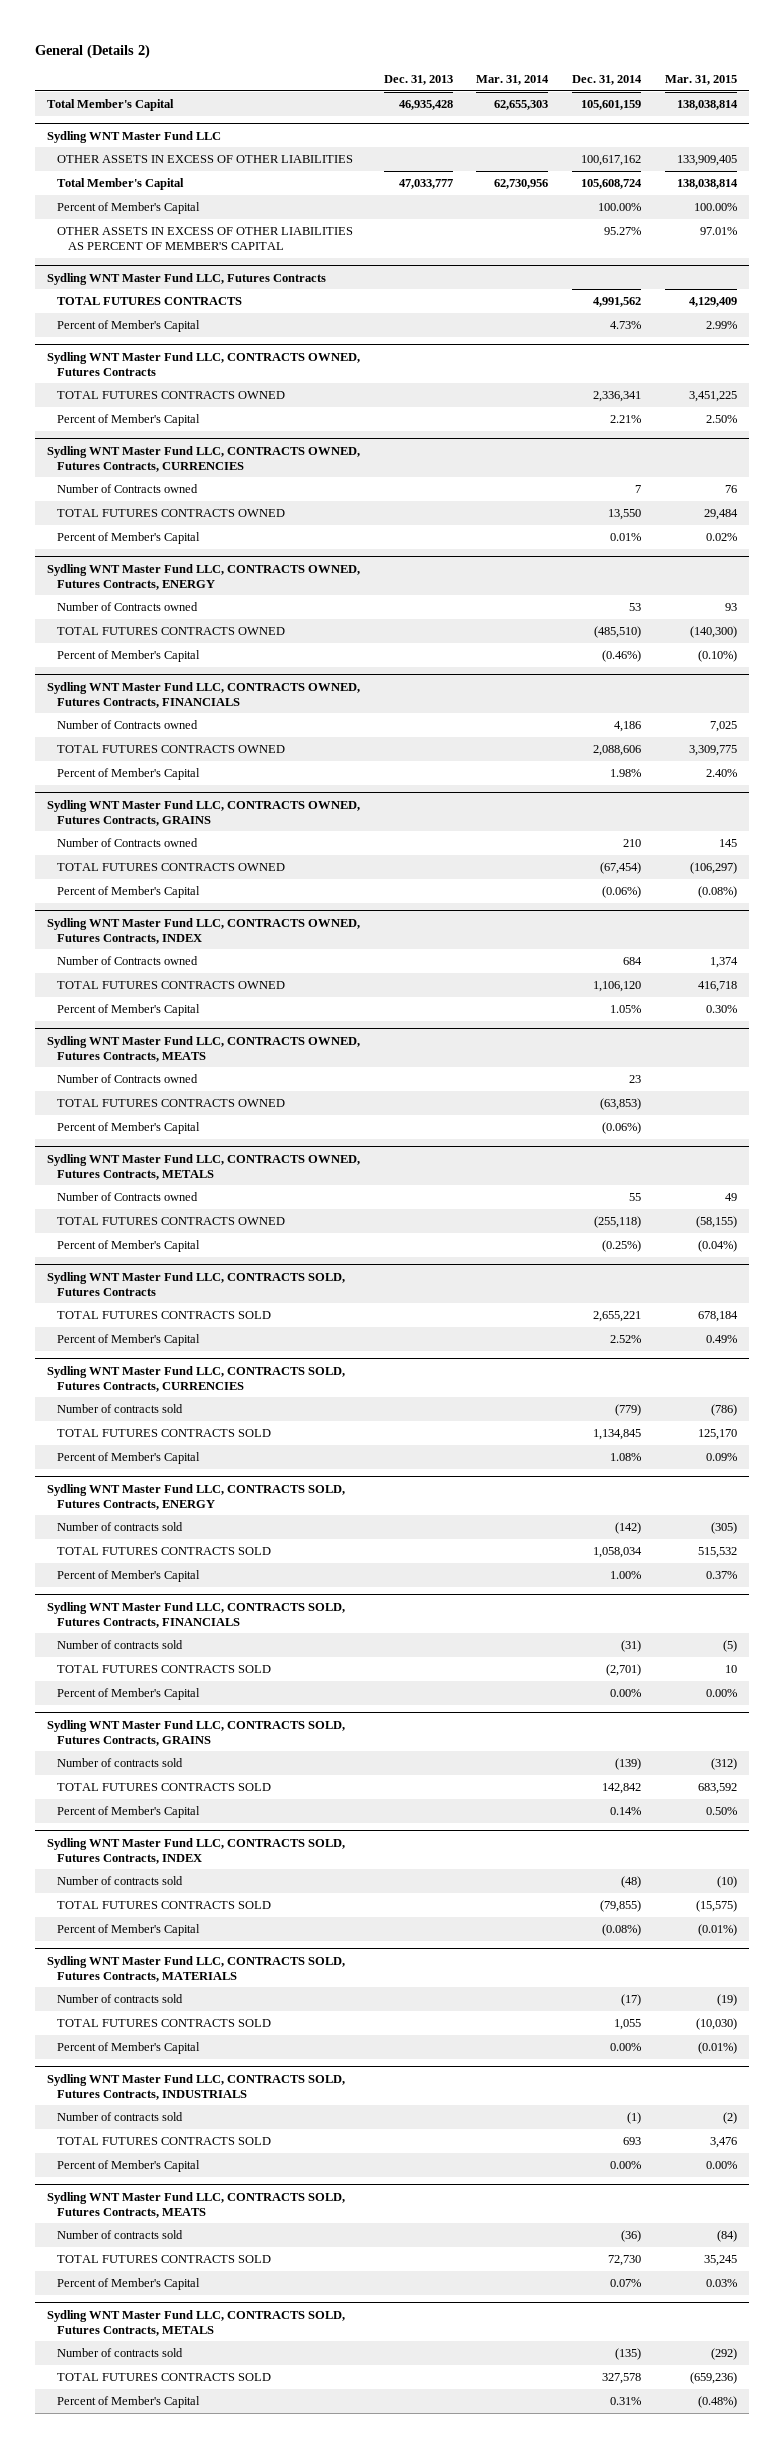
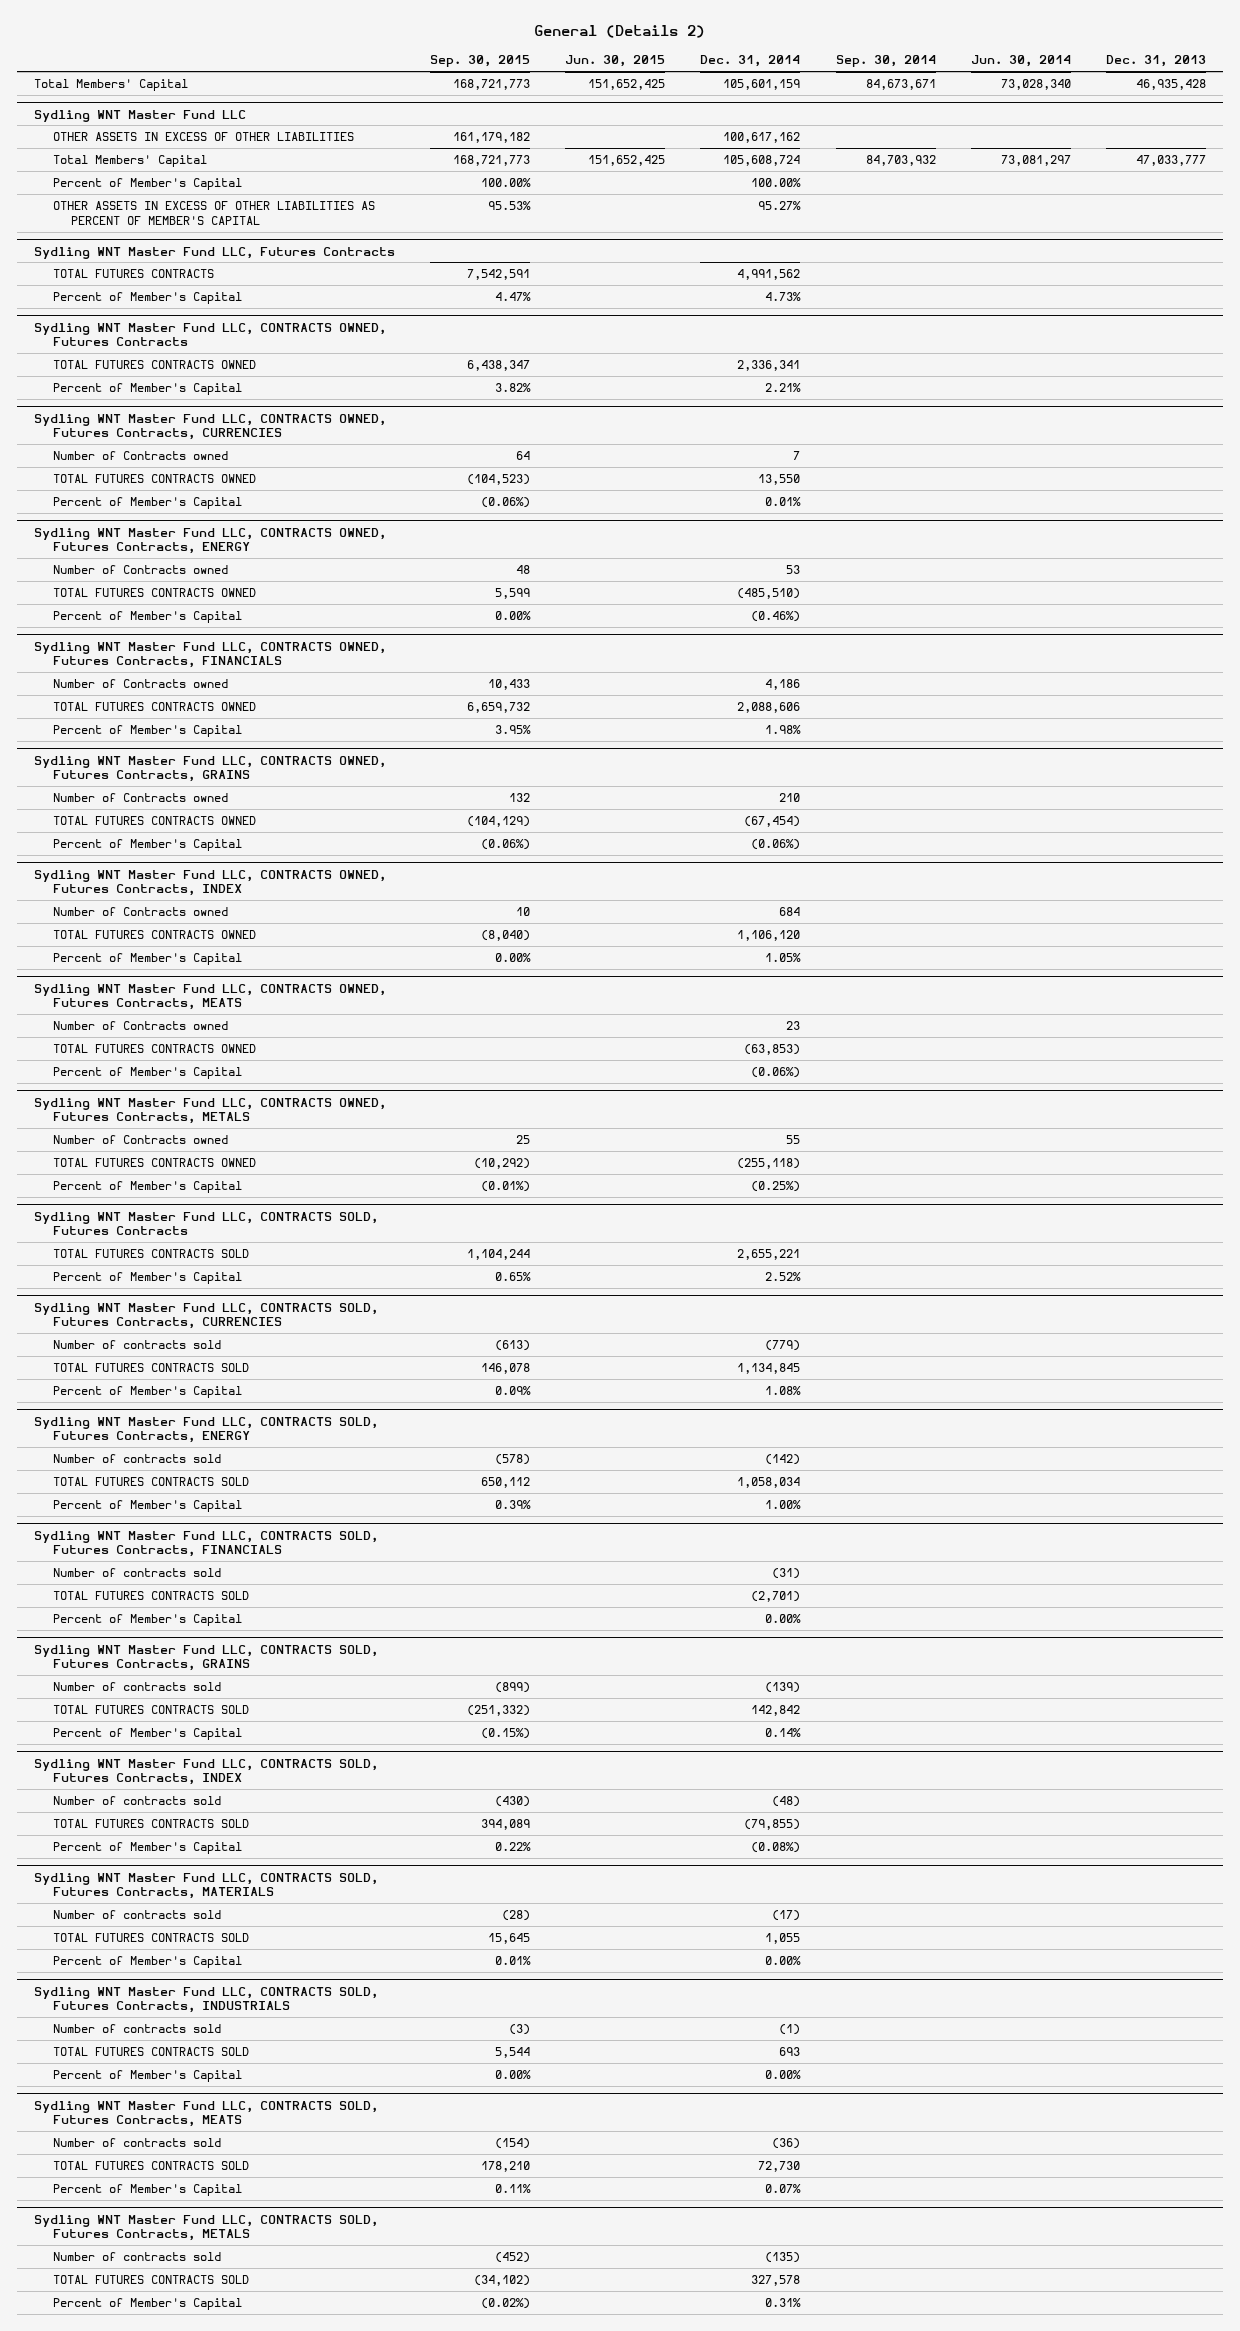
- | Dec. 31, 2013 | Mar. 31, 2014 | Dec. 31, 2014 | Mar. 31, 2015
+ | Sep. 30, 2015 | Jun. 30, 2015 | Dec. 31, 2014 | Sep. 30, 2014 | Jun. 30, 2014 | Dec. 31, 2013
- Total Member's Capital | 46,935,428 | 62,655,303 | 105,601,159 | 138,038,814
+ Total Members' Capital | 168,721,773 | 151,652,425 | 105,601,159 | 84,673,671 | 73,028,340 | 46,935,428
@ Sydling WNT Master Fund LLC
- Total Member's Capital | 47,033,777 | 62,730,956 | 105,608,724 | 138,038,814
+ Total Members' Capital | 168,721,773 | 151,652,425 | 105,608,724 | 84,703,932 | 73,081,297 | 47,033,777

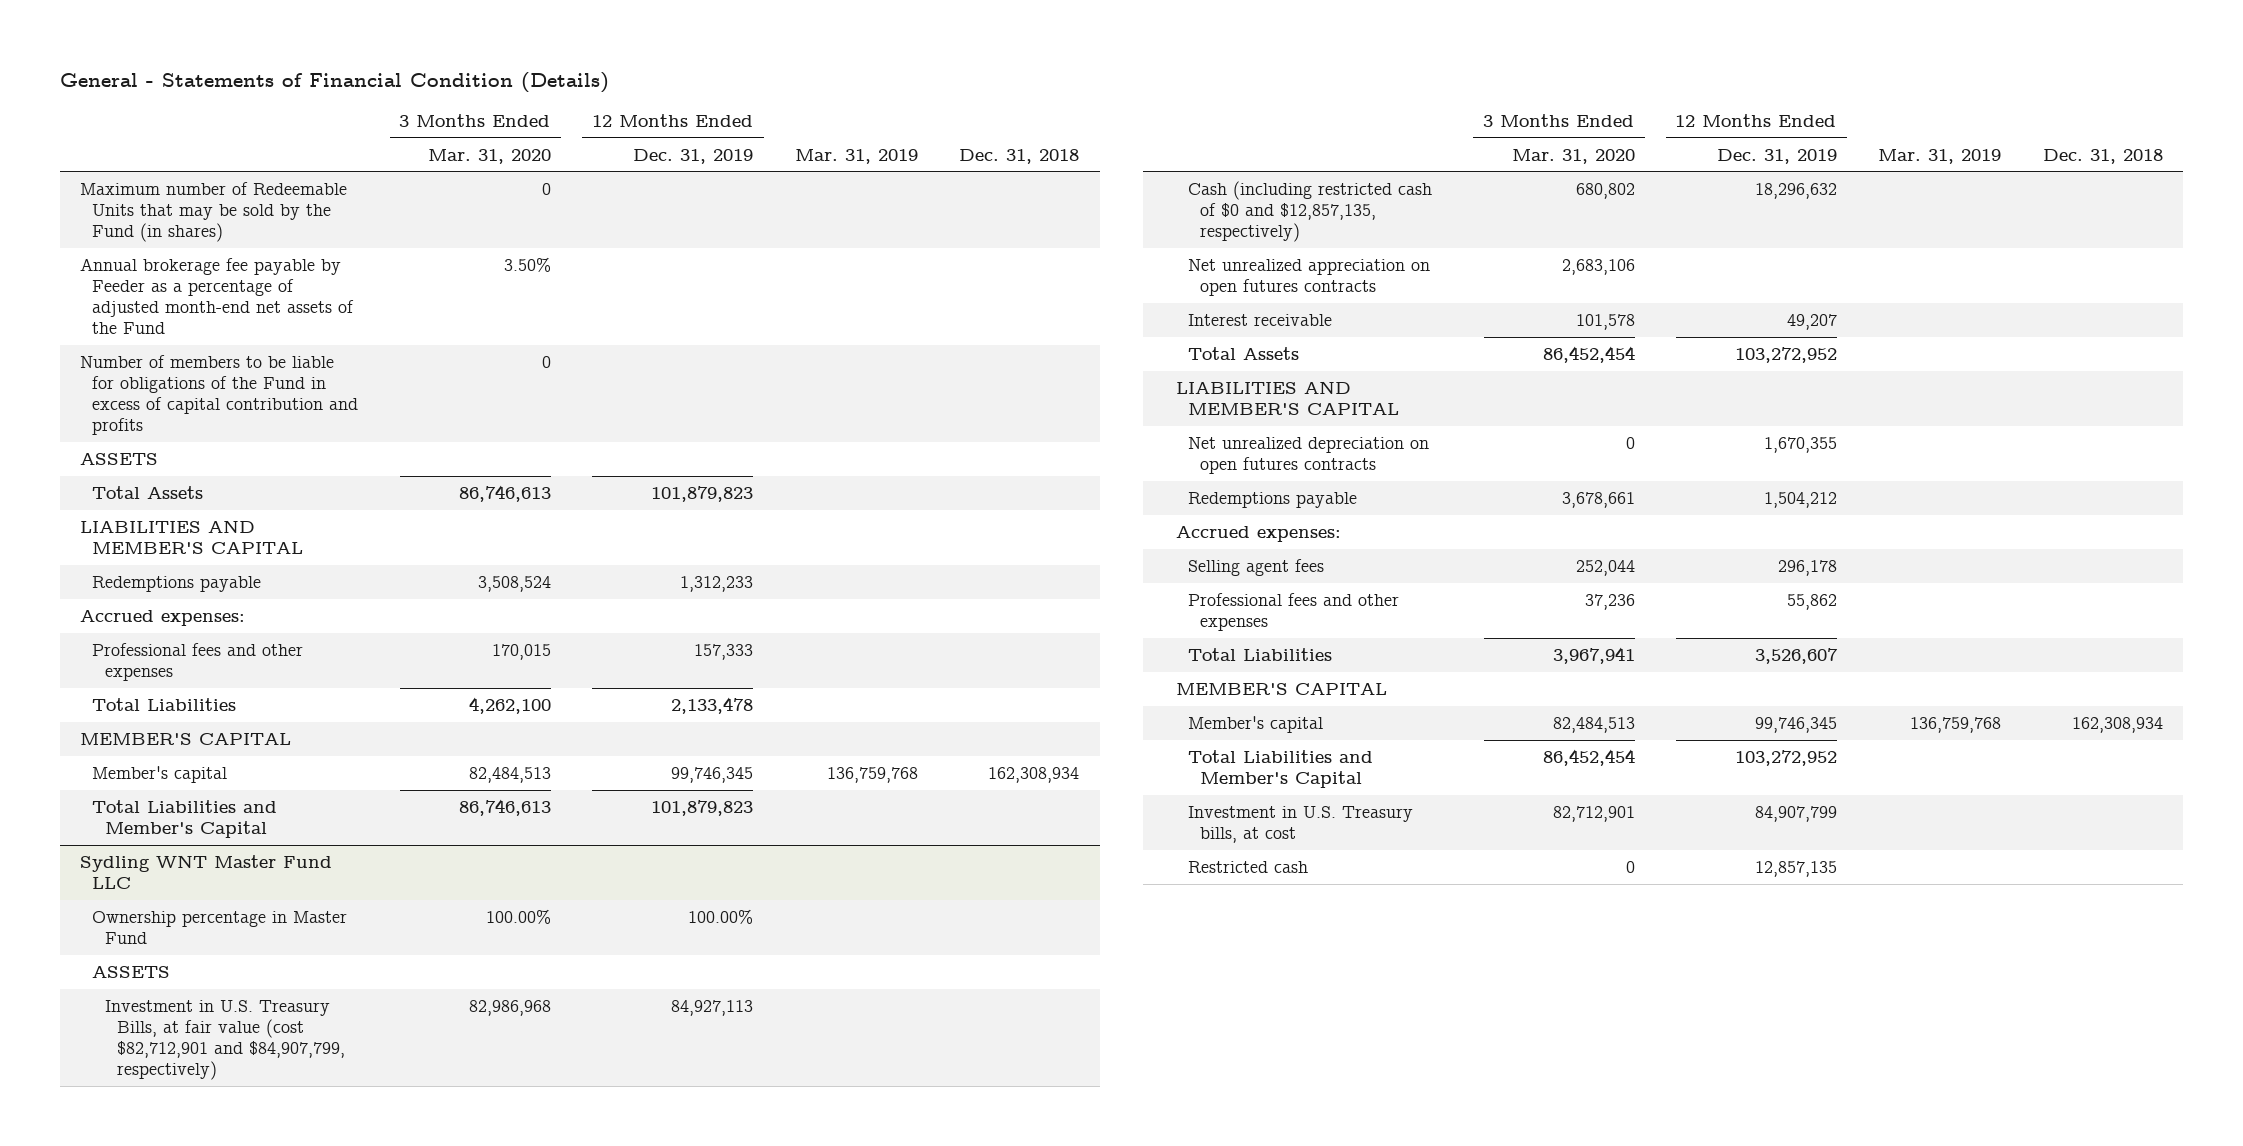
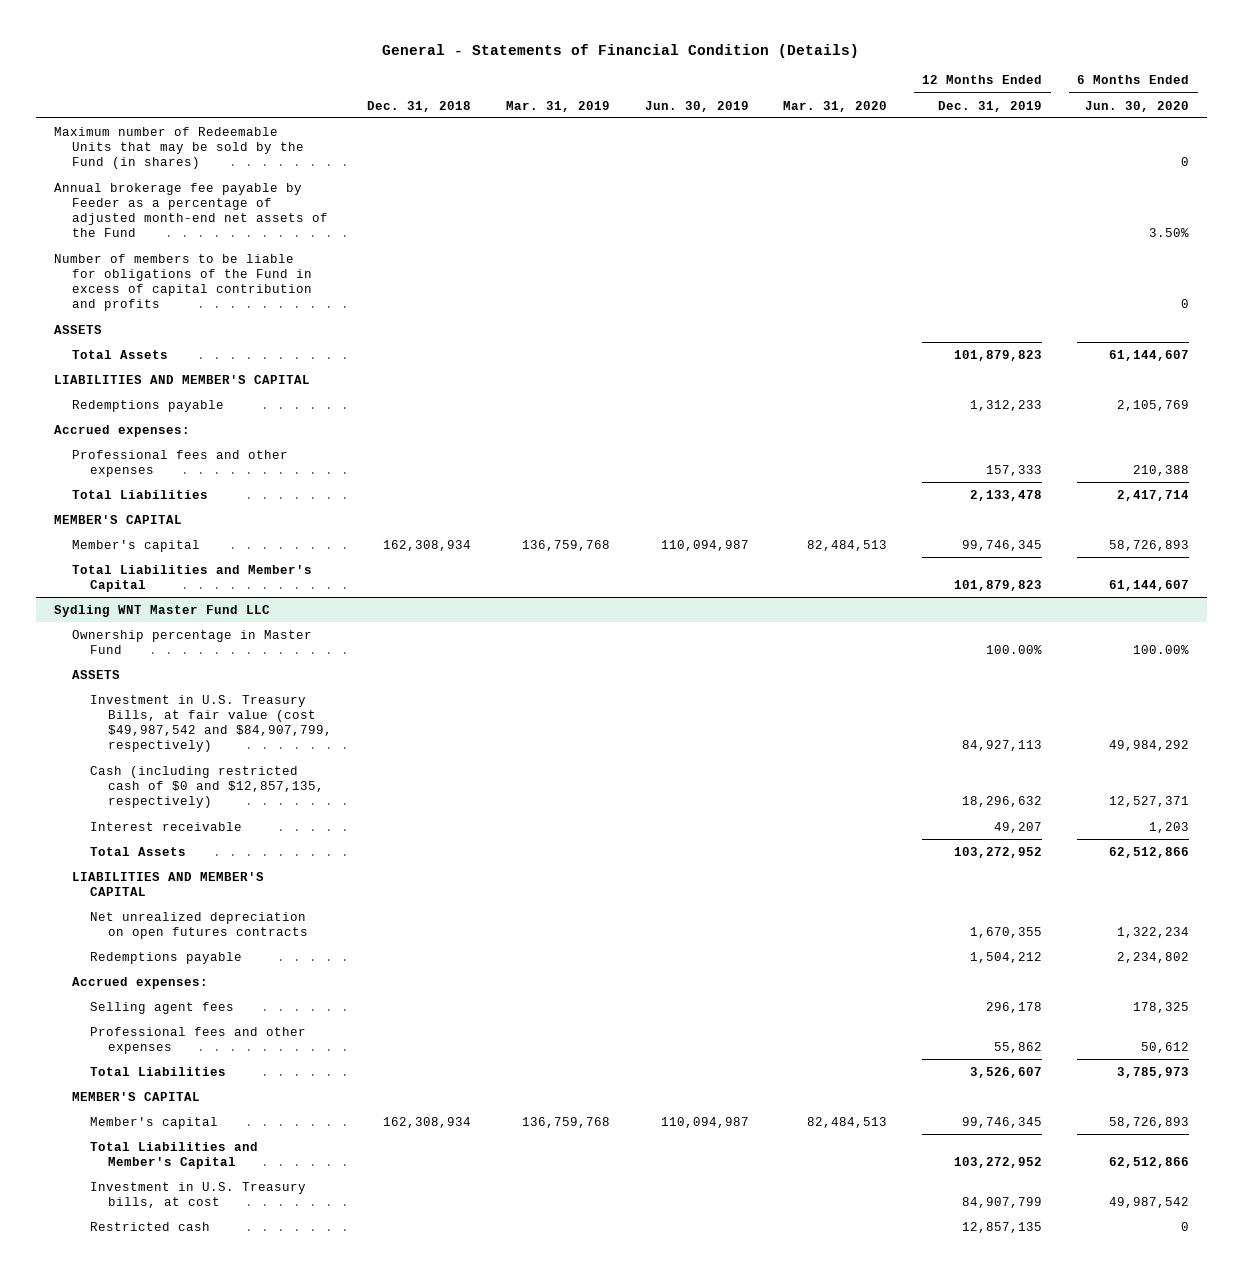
- | 3 Months Ended Mar. 31, 2020 | 12 Months Ended Dec. 31, 2019 | Mar. 31, 2019 | Dec. 31, 2018
+ | Dec. 31, 2018 | Mar. 31, 2019 | Jun. 30, 2019 | Mar. 31, 2020 | 12 Months Ended Dec. 31, 2019 | 6 Months Ended Jun. 30, 2020
@ Sydling WNT Master Fund LLC
- Investment in U.S. Treasury Bills, at fair value (cost $82,712,901 and $84,907,799, respectively) | 82,986,968 | 84,927,113 | |
+ Investment in U.S. Treasury Bills, at fair value (cost $49,987,542 and $84,907,799, respectively) | | | | | 84,927,113 | 49,984,292
- Net unrealized appreciation on open futures contracts | 2,683,106 | | |

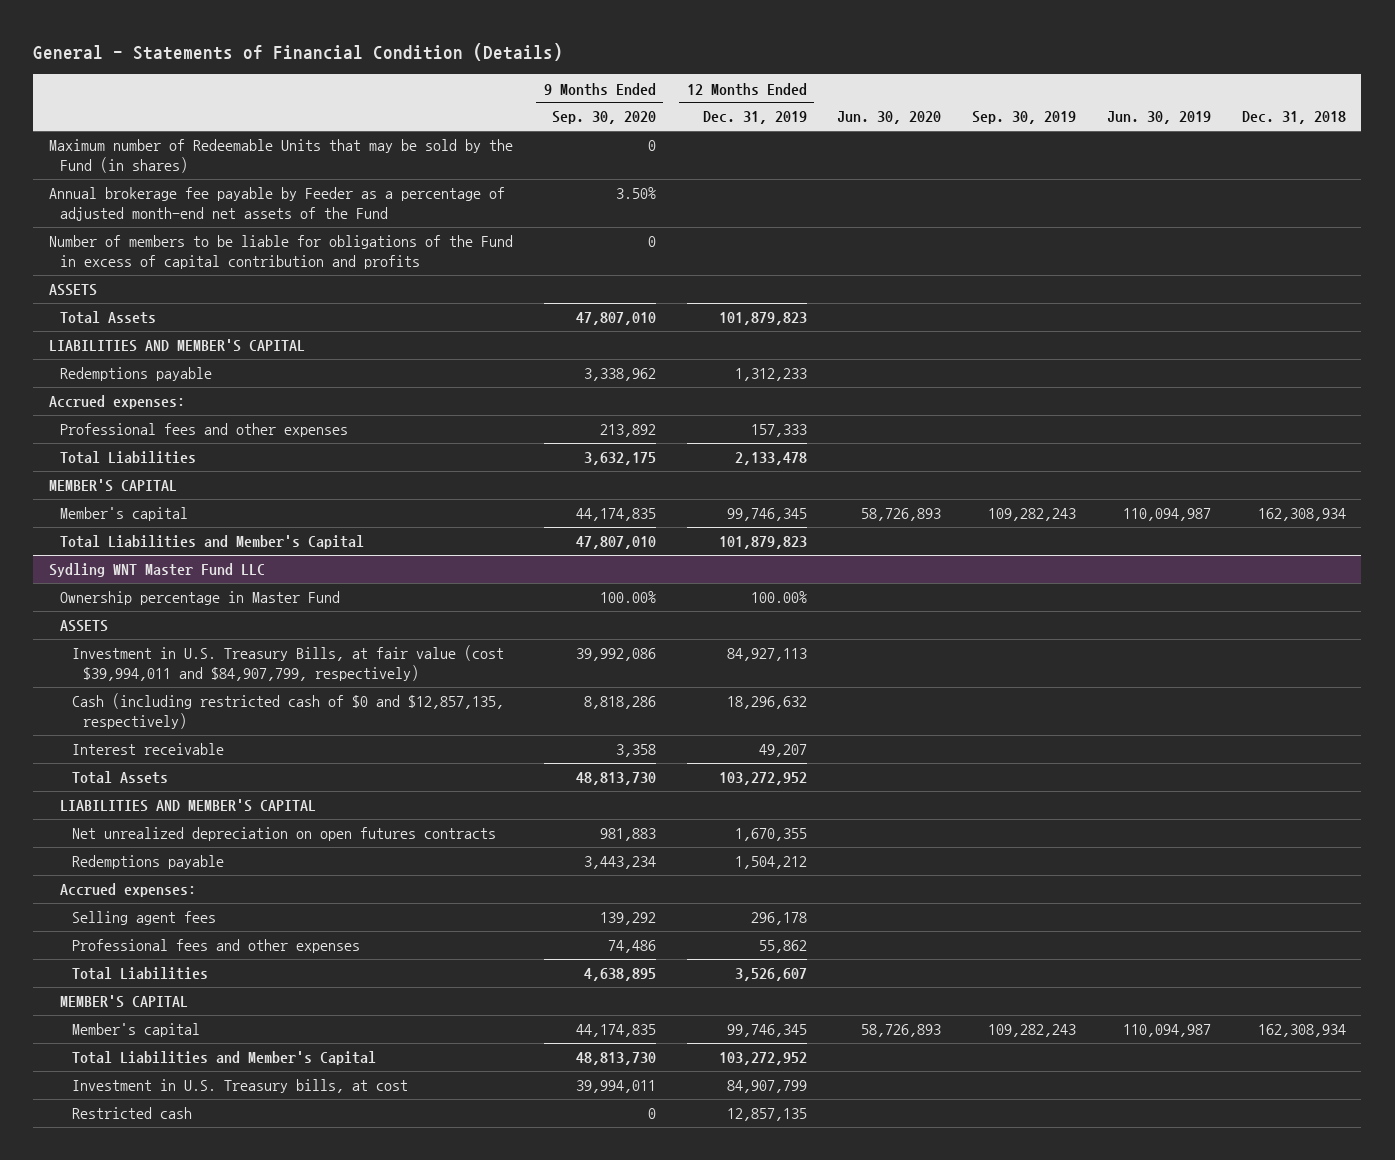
- | Dec. 31, 2018 | Mar. 31, 2019 | Jun. 30, 2019 | Mar. 31, 2020 | 12 Months Ended Dec. 31, 2019 | 6 Months Ended Jun. 30, 2020
+ | 9 Months Ended Sep. 30, 2020 | 12 Months Ended Dec. 31, 2019 | Jun. 30, 2020 | Sep. 30, 2019 | Jun. 30, 2019 | Dec. 31, 2018
@ Sydling WNT Master Fund LLC
- Investment in U.S. Treasury Bills, at fair value (cost $49,987,542 and $84,907,799, respectively) | | | | | 84,927,113 | 49,984,292
+ Investment in U.S. Treasury Bills, at fair value (cost $39,994,011 and $84,907,799, respectively) | 39,992,086 | 84,927,113 | | | |

